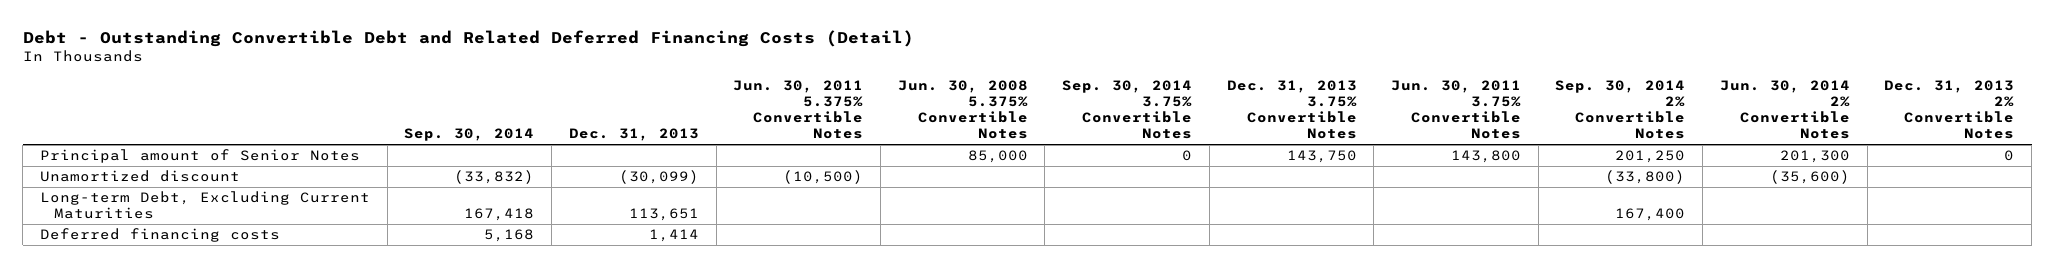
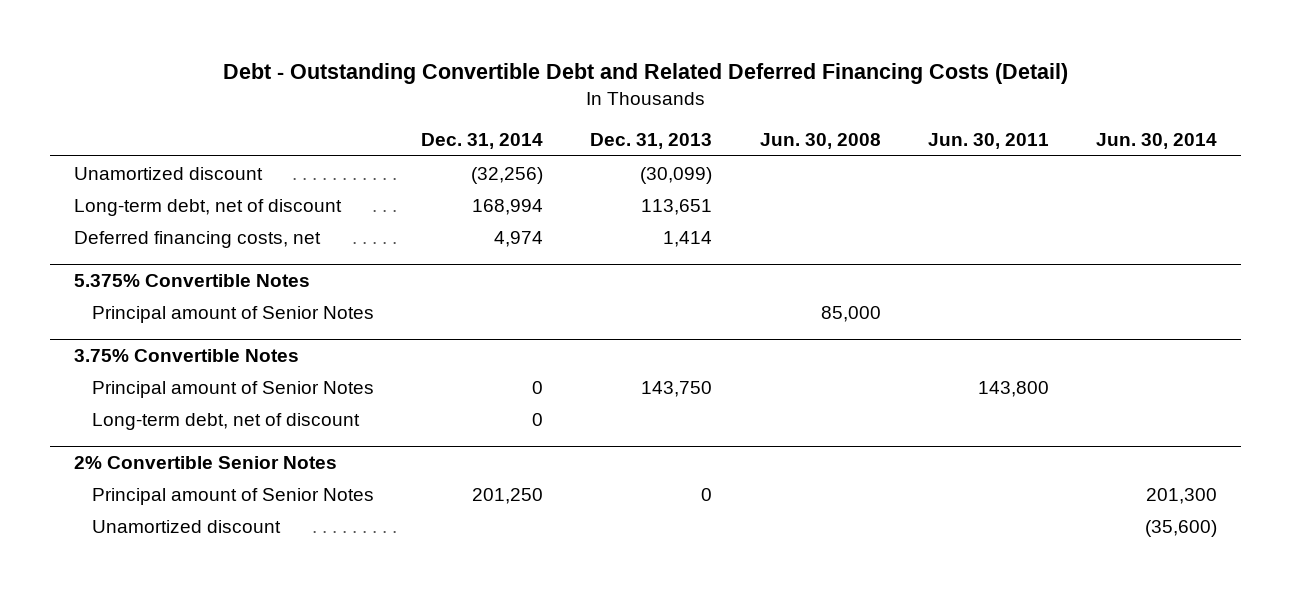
- | Sep. 30, 2014 | Dec. 31, 2013 | Jun. 30, 2011 5.375% Convertible Notes | Jun. 30, 2008 5.375% Convertible Notes | Sep. 30, 2014 3.75% Convertible Notes | Dec. 31, 2013 3.75% Convertible Notes | Jun. 30, 2011 3.75% Convertible Notes | Sep. 30, 2014 2% Convertible Notes | Jun. 30, 2014 2% Convertible Notes | Dec. 31, 2013 2% Convertible Notes
+ | Dec. 31, 2014 | Dec. 31, 2013 | Jun. 30, 2008 | Jun. 30, 2011 | Jun. 30, 2014
- Principal amount of Senior Notes | | | | 85,000 | 0 | 143,750 | 143,800 | 201,250 | 201,300 | 0
- Long-term Debt, Excluding Current Maturities | 167,418 | 113,651 | | | | | | 167,400 | |
- Deferred financing costs | 5,168 | 1,414 | | | | | | | |
+ Long-term debt, net of discount | 168,994 | 113,651 | | |
+ Deferred financing costs, net | 4,974 | 1,414 | | |
+ 5.375% Convertible Notes
+ Principal amount of Senior Notes | | | 85,000 | |
+ 3.75% Convertible Notes
+ Principal amount of Senior Notes | 0 | 143,750 | | 143,800 |
+ Long-term debt, net of discount | 0 | | | |
+ 2% Convertible Senior Notes
+ Principal amount of Senior Notes | 201,250 | 0 | | | 201,300
+ Unamortized discount | | | | | (35,600)

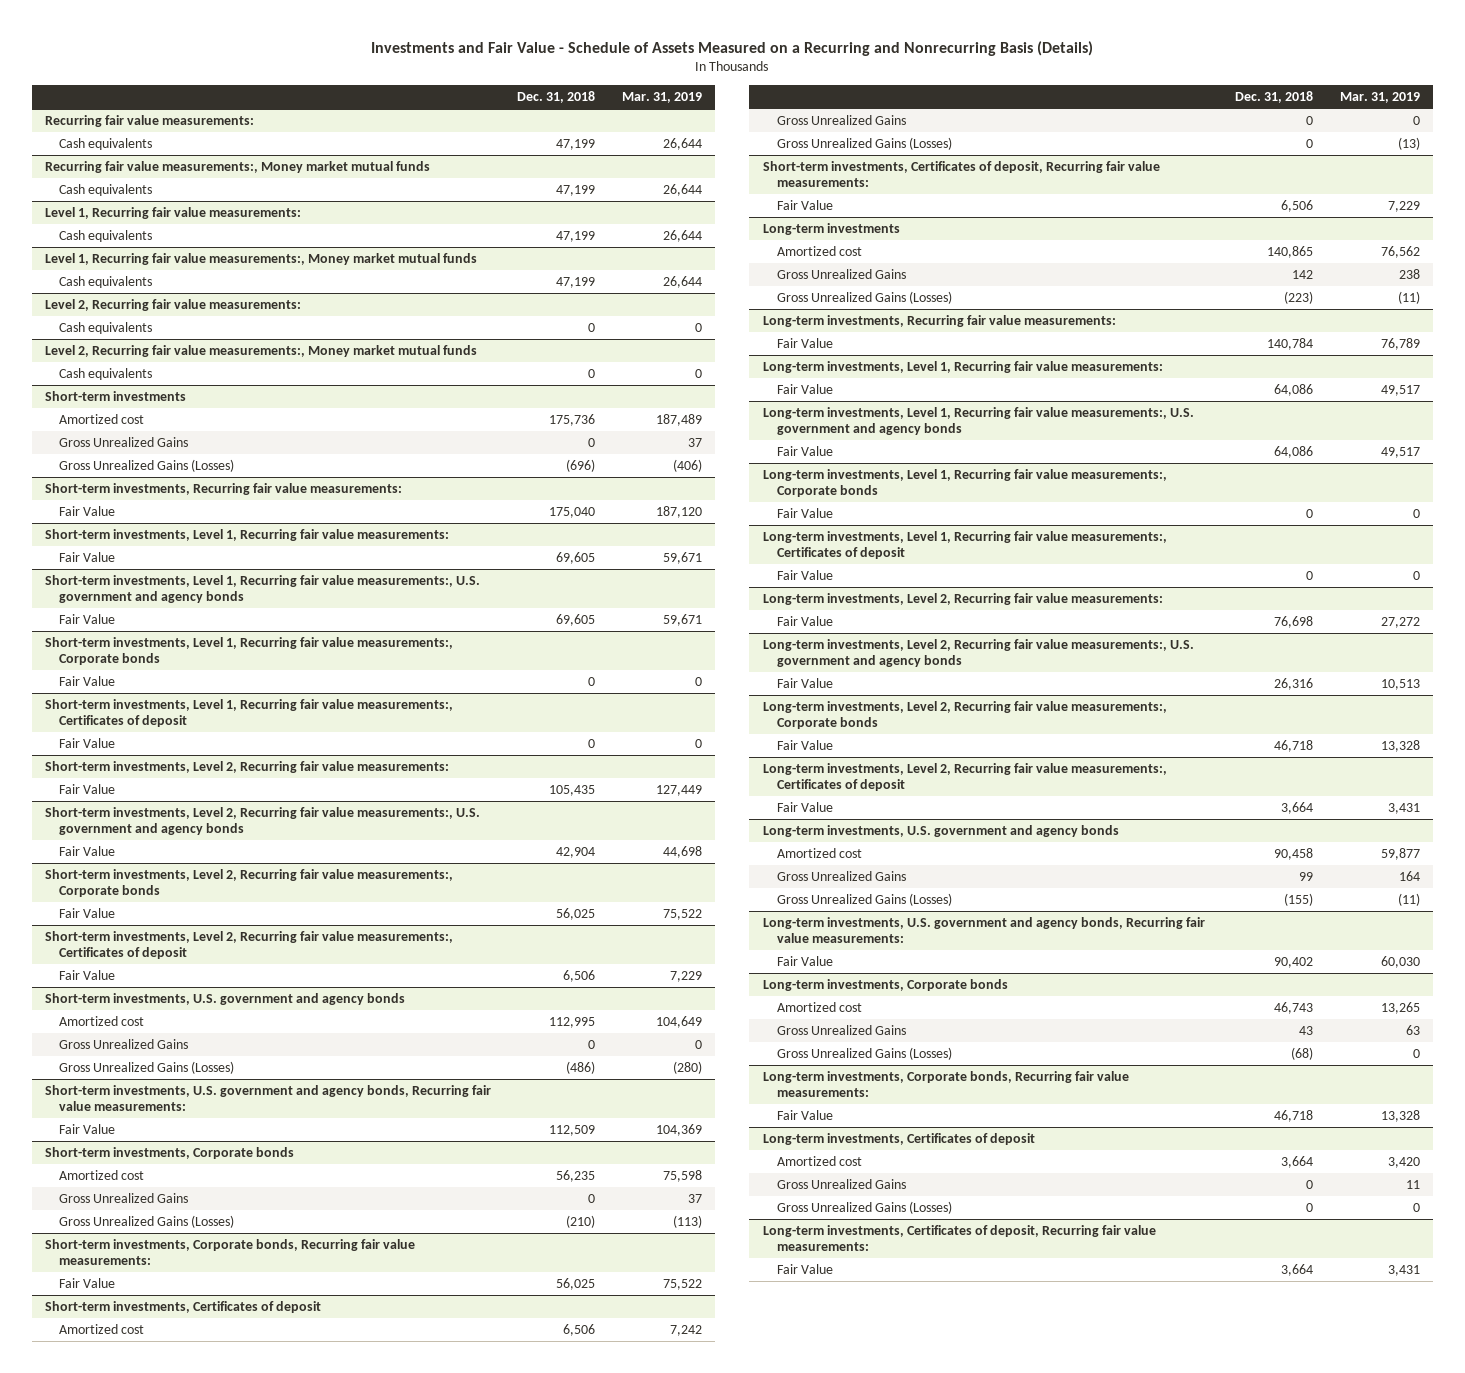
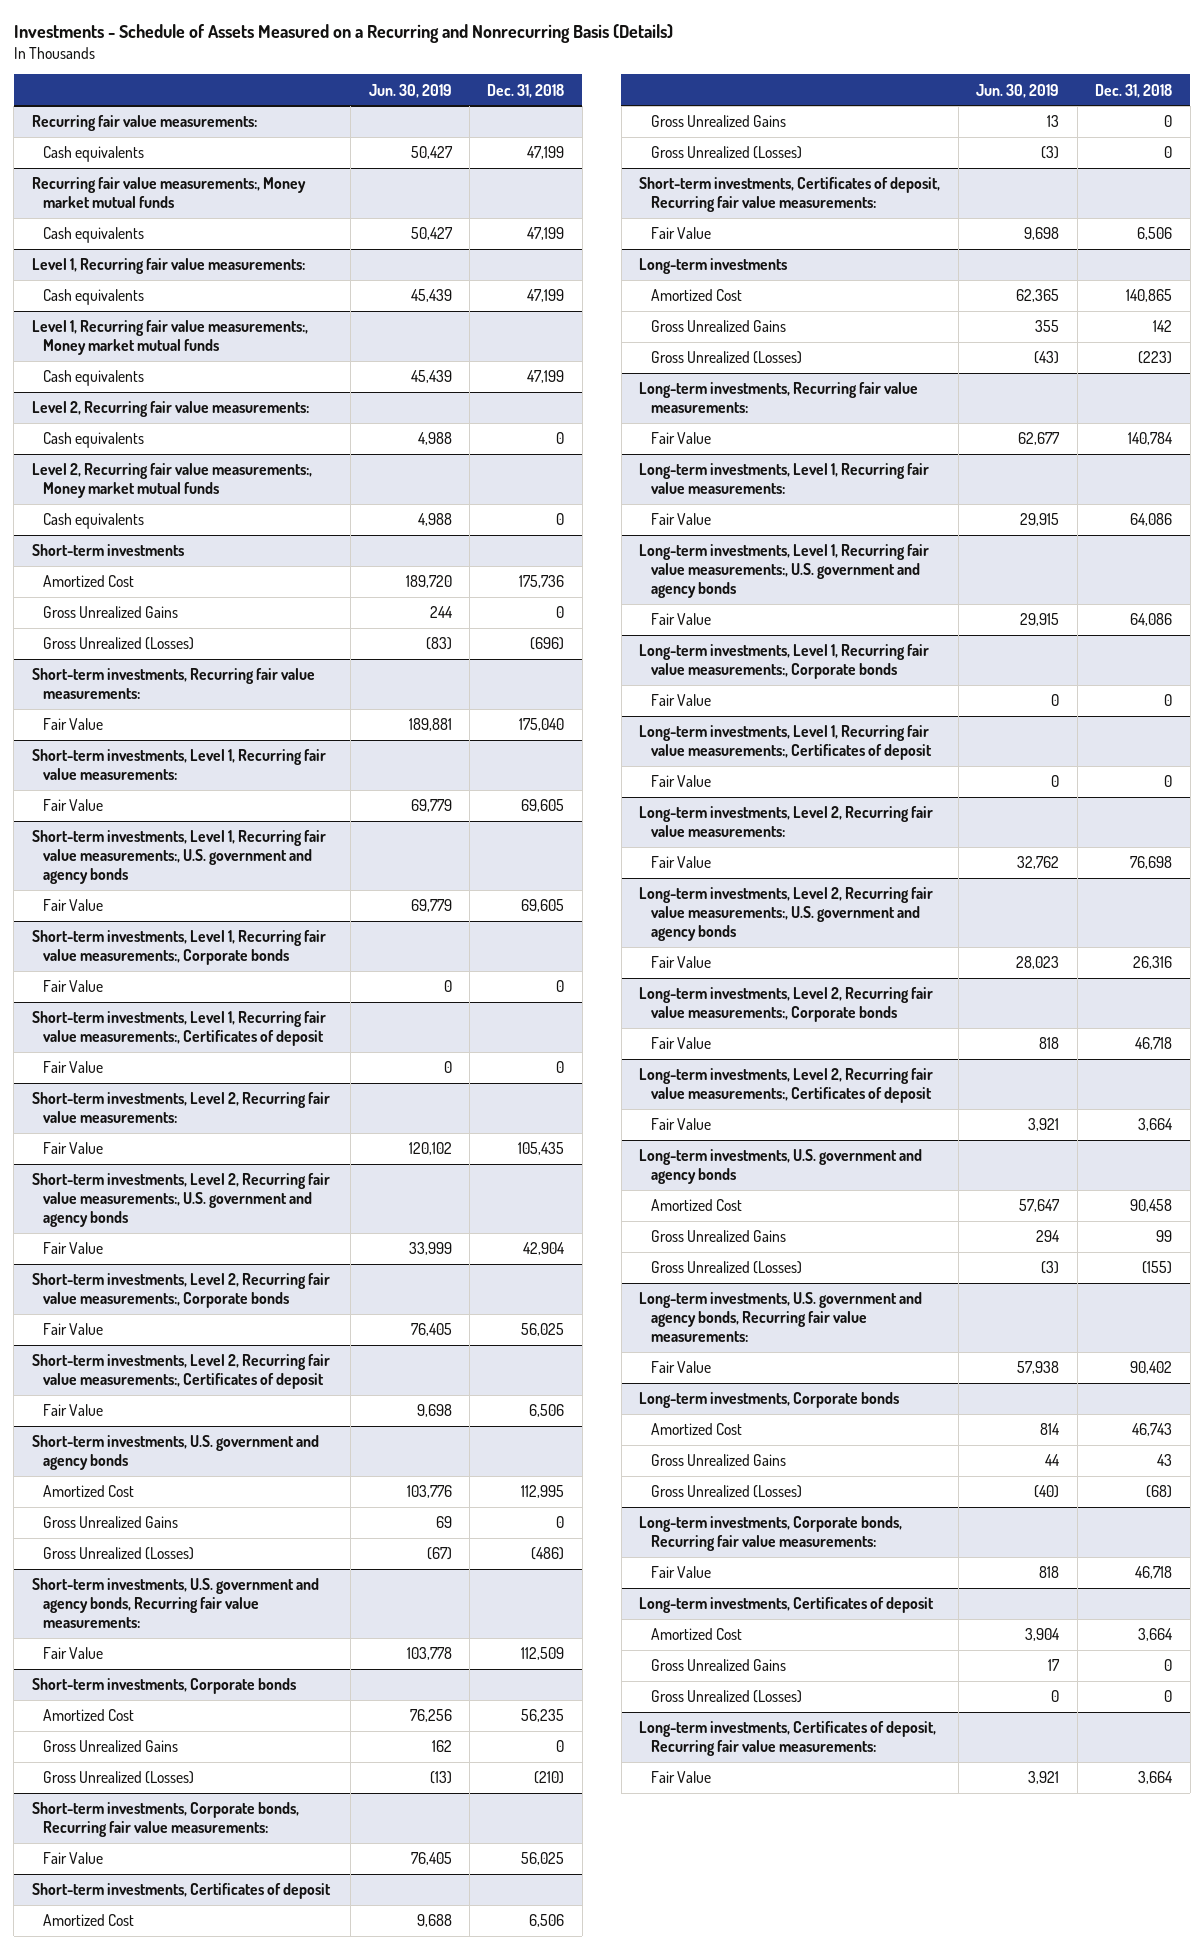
- Investments and Fair Value - Schedule of Assets Measured on a Recurring and Nonrecurring Basis (Details)
+ Investments - Schedule of Assets Measured on a Recurring and Nonrecurring Basis (Details)
- | Dec. 31, 2018 | Mar. 31, 2019
+ | Jun. 30, 2019 | Dec. 31, 2018
@ Short-term investments
- Amortized cost | 175,736 | 187,489
+ Amortized Cost | 189,720 | 175,736
- Gross Unrealized Gains (Losses) | (696) | (406)
+ Gross Unrealized (Losses) | (83) | (696)
@ Short-term investments, U.S. government and agency bonds
- Amortized cost | 112,995 | 104,649
+ Amortized Cost | 103,776 | 112,995
- Gross Unrealized Gains (Losses) | (486) | (280)
+ Gross Unrealized (Losses) | (67) | (486)
@ Short-term investments, Corporate bonds
- Amortized cost | 56,235 | 75,598
+ Amortized Cost | 76,256 | 56,235
- Gross Unrealized Gains (Losses) | (210) | (113)
+ Gross Unrealized (Losses) | (13) | (210)
@ Short-term investments, Certificates of deposit
- Amortized cost | 6,506 | 7,242
+ Amortized Cost | 9,688 | 6,506
- Gross Unrealized Gains (Losses) | 0 | (13)
+ Gross Unrealized (Losses) | (3) | 0
@ Long-term investments
- Amortized cost | 140,865 | 76,562
+ Amortized Cost | 62,365 | 140,865
- Gross Unrealized Gains (Losses) | (223) | (11)
+ Gross Unrealized (Losses) | (43) | (223)
@ Long-term investments, U.S. government and agency bonds
- Amortized cost | 90,458 | 59,877
+ Amortized Cost | 57,647 | 90,458
- Gross Unrealized Gains (Losses) | (155) | (11)
+ Gross Unrealized (Losses) | (3) | (155)
@ Long-term investments, Corporate bonds
- Amortized cost | 46,743 | 13,265
+ Amortized Cost | 814 | 46,743
- Gross Unrealized Gains (Losses) | (68) | 0
+ Gross Unrealized (Losses) | (40) | (68)
@ Long-term investments, Certificates of deposit
- Amortized cost | 3,664 | 3,420
+ Amortized Cost | 3,904 | 3,664
- Gross Unrealized Gains (Losses) | 0 | 0
+ Gross Unrealized (Losses) | 0 | 0

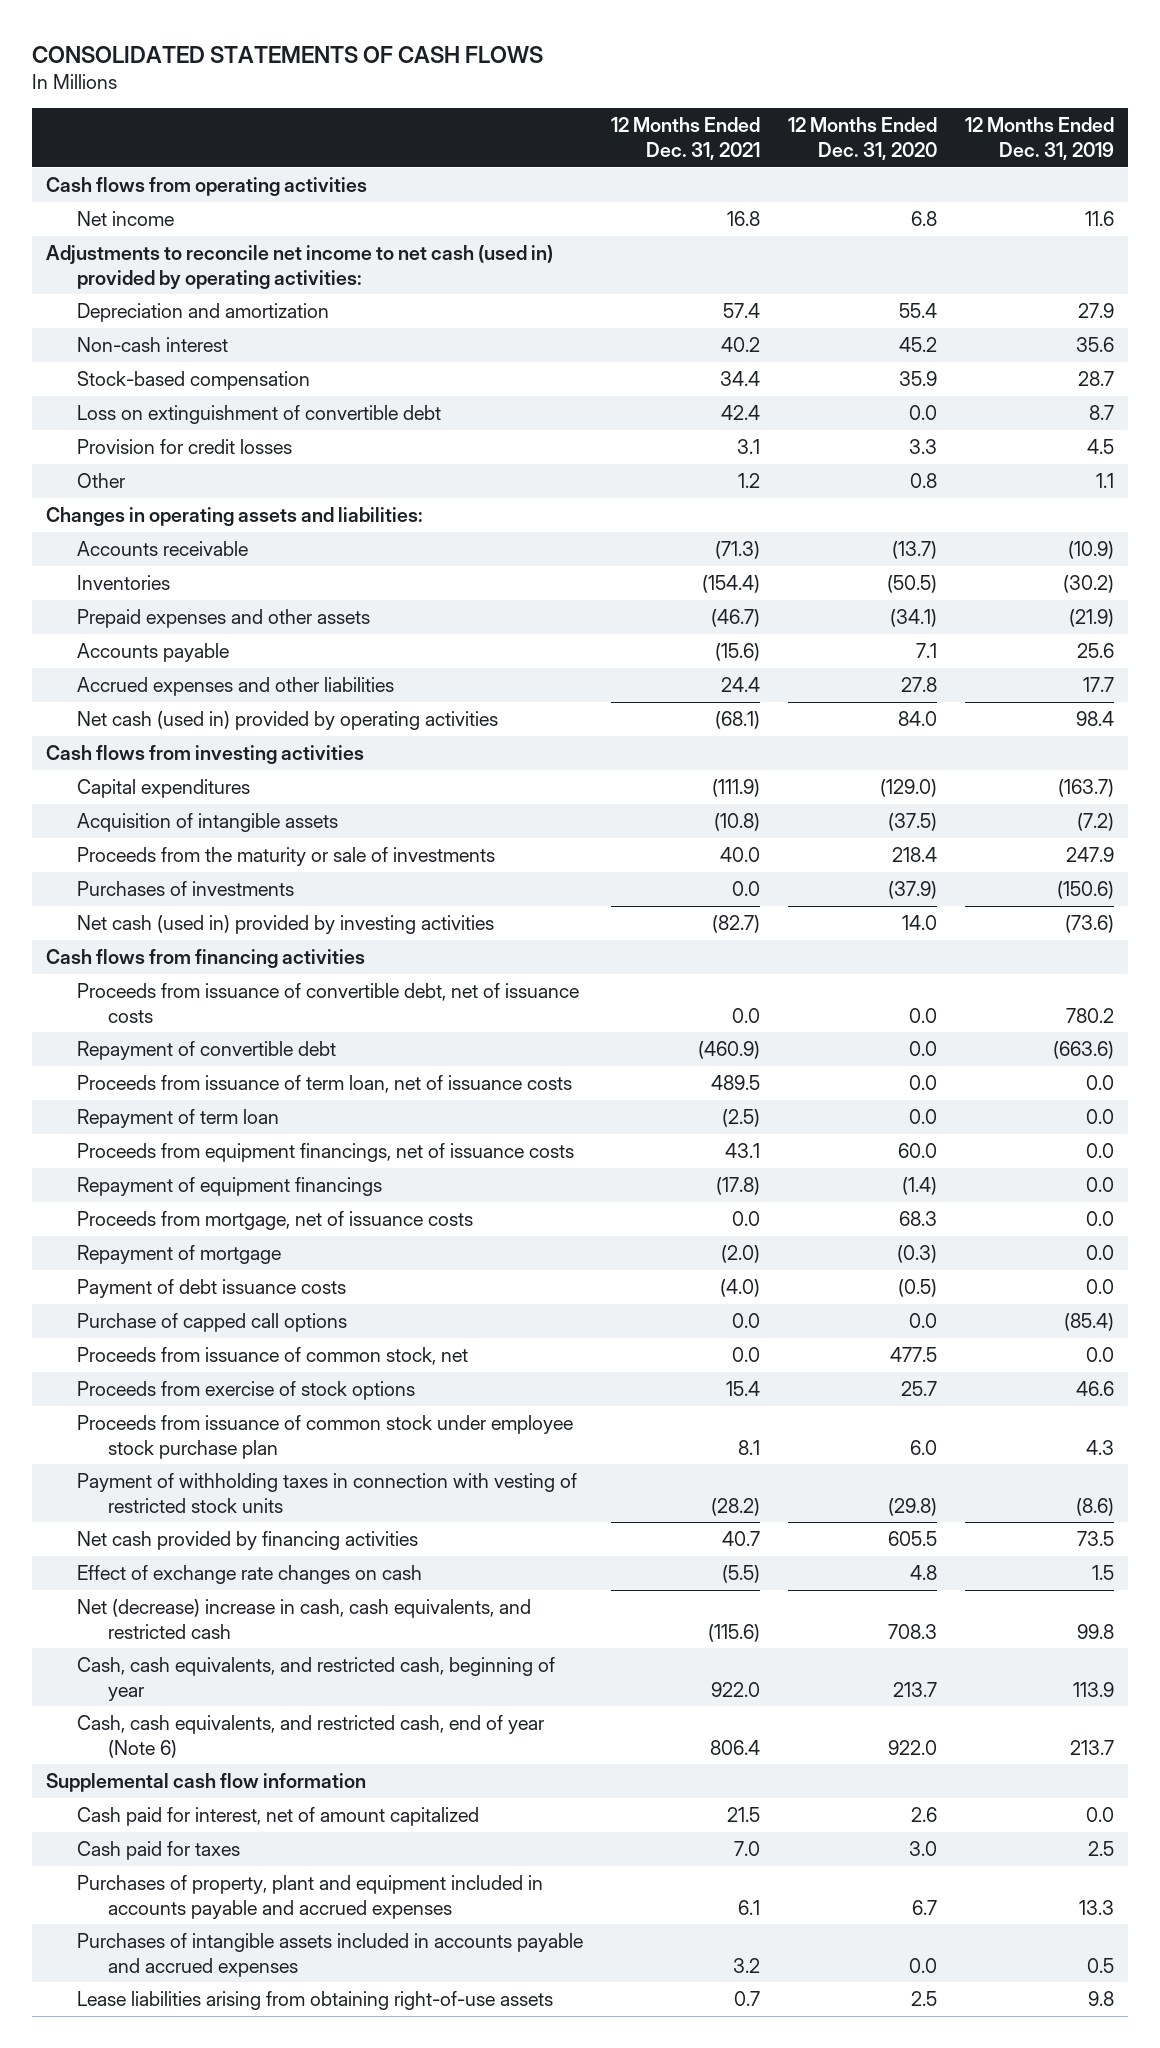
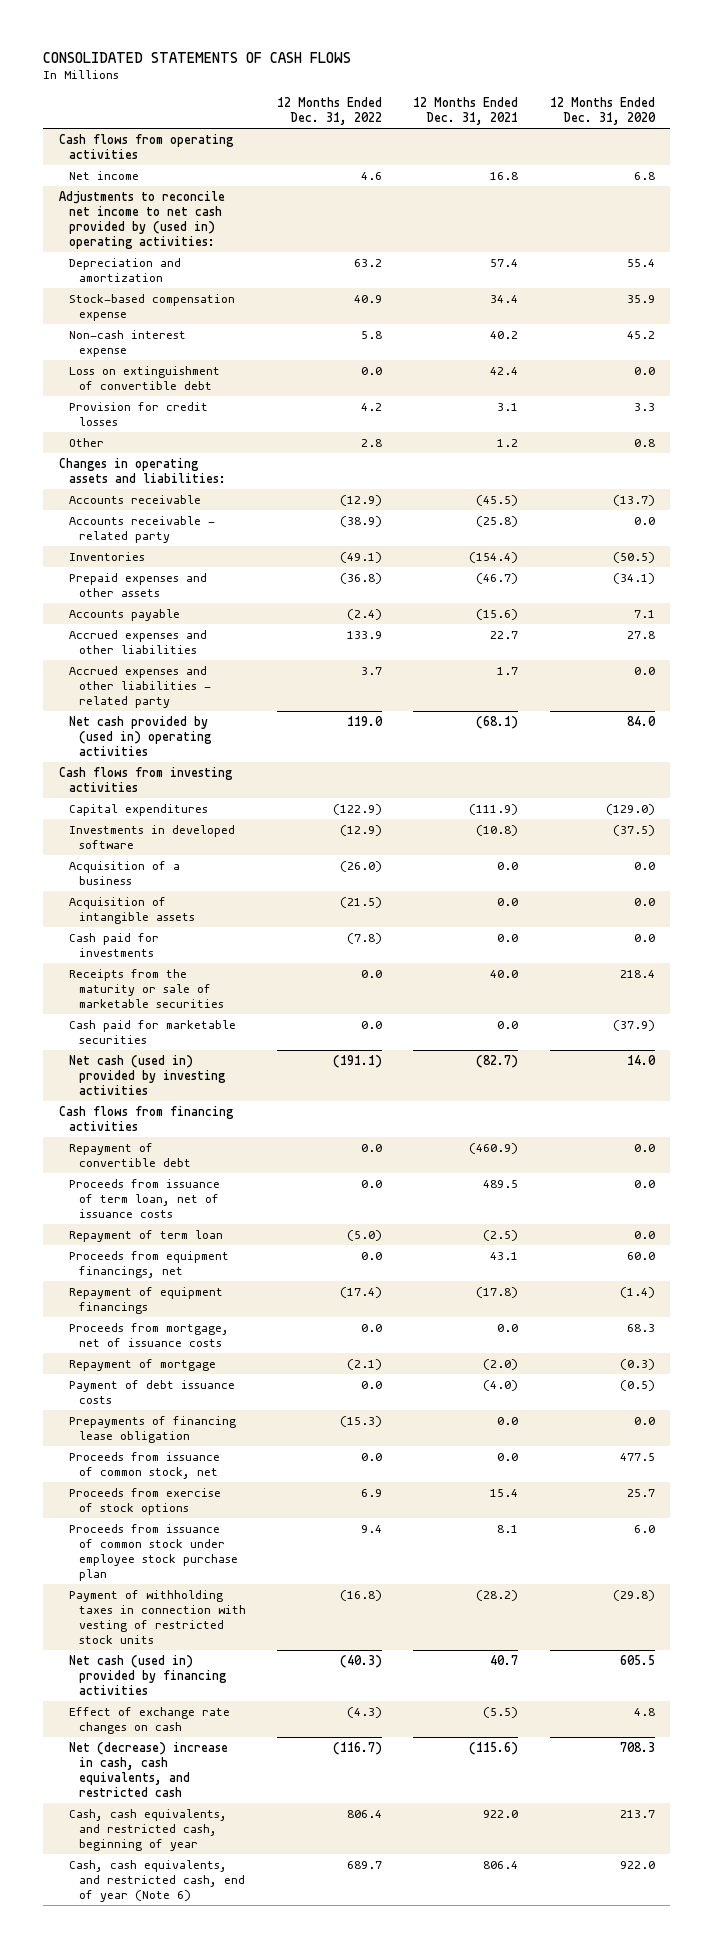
- | 12 Months Ended Dec. 31, 2021 | 12 Months Ended Dec. 31, 2020 | 12 Months Ended Dec. 31, 2019
+ | 12 Months Ended Dec. 31, 2022 | 12 Months Ended Dec. 31, 2021 | 12 Months Ended Dec. 31, 2020
- Adjustments to reconcile net income to net cash (used in) provided by operating activities:
+ Adjustments to reconcile net income to net cash provided by (used in) operating activities:
- Non-cash interest | 40.2 | 45.2 | 35.6
- Stock-based compensation | 34.4 | 35.9 | 28.7
+ Stock-based compensation expense | 40.9 | 34.4 | 35.9
+ Non-cash interest expense | 5.8 | 40.2 | 45.2
- Accounts receivable | (71.3) | (13.7) | (10.9)
+ Accounts receivable | (12.9) | (45.5) | (13.7)
+ Accounts receivable - related party | (38.9) | (25.8) | 0.0
- Accrued expenses and other liabilities | 24.4 | 27.8 | 17.7
- Net cash (used in) provided by operating activities | (68.1) | 84.0 | 98.4
+ Accrued expenses and other liabilities | 133.9 | 22.7 | 27.8
+ Accrued expenses and other liabilities - related party | 3.7 | 1.7 | 0.0
+ Net cash provided by (used in) operating activities | 119.0 | (68.1) | 84.0
- Acquisition of intangible assets | (10.8) | (37.5) | (7.2)
- Proceeds from the maturity or sale of investments | 40.0 | 218.4 | 247.9
- Purchases of investments | 0.0 | (37.9) | (150.6)
+ Investments in developed software | (12.9) | (10.8) | (37.5)
+ Acquisition of a business | (26.0) | 0.0 | 0.0
+ Acquisition of intangible assets | (21.5) | 0.0 | 0.0
+ Cash paid for investments | (7.8) | 0.0 | 0.0
+ Receipts from the maturity or sale of marketable securities | 0.0 | 40.0 | 218.4
+ Cash paid for marketable securities | 0.0 | 0.0 | (37.9)
- Proceeds from issuance of convertible debt, net of issuance costs | 0.0 | 0.0 | 780.2
- Proceeds from equipment financings, net of issuance costs | 43.1 | 60.0 | 0.0
+ Proceeds from equipment financings, net | 0.0 | 43.1 | 60.0
- Purchase of capped call options | 0.0 | 0.0 | (85.4)
+ Prepayments of financing lease obligation | (15.3) | 0.0 | 0.0
- Net cash provided by financing activities | 40.7 | 605.5 | 73.5
+ Net cash (used in) provided by financing activities | (40.3) | 40.7 | 605.5
- Supplemental cash flow information
- Cash paid for interest, net of amount capitalized | 21.5 | 2.6 | 0.0
- Cash paid for taxes | 7.0 | 3.0 | 2.5
- Purchases of property, plant and equipment included in accounts payable and accrued expenses | 6.1 | 6.7 | 13.3
- Purchases of intangible assets included in accounts payable and accrued expenses | 3.2 | 0.0 | 0.5
- Lease liabilities arising from obtaining right-of-use assets | 0.7 | 2.5 | 9.8

